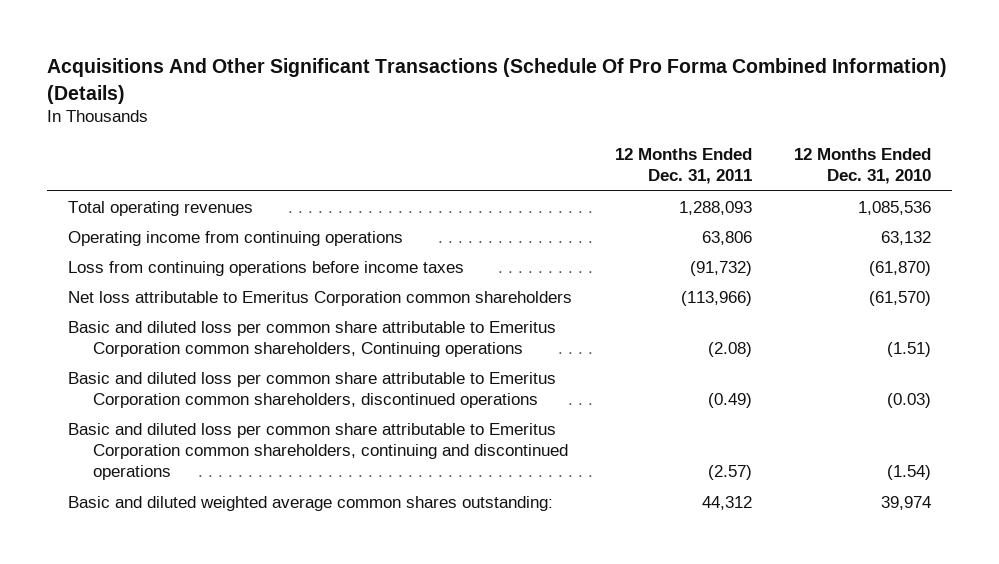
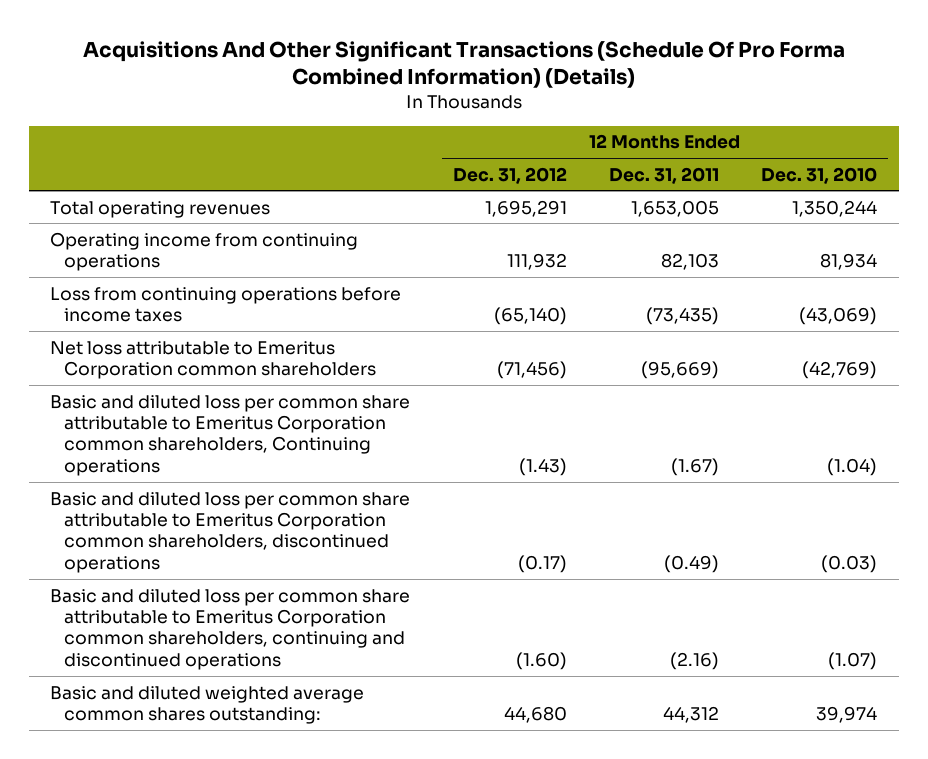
- | 12 Months Ended Dec. 31, 2011 | 12 Months Ended Dec. 31, 2010
+ | 12 Months Ended Dec. 31, 2012 | 12 Months Ended Dec. 31, 2011 | 12 Months Ended Dec. 31, 2010
- Total operating revenues | 1,288,093 | 1,085,536
- Operating income from continuing operations | 63,806 | 63,132
- Loss from continuing operations before income taxes | (91,732) | (61,870)
- Net loss attributable to Emeritus Corporation common shareholders | (113,966) | (61,570)
- Basic and diluted loss per common share attributable to Emeritus Corporation common shareholders, Continuing operations | (2.08) | (1.51)
+ Total operating revenues | 1,695,291 | 1,653,005 | 1,350,244
+ Operating income from continuing operations | 111,932 | 82,103 | 81,934
+ Loss from continuing operations before income taxes | (65,140) | (73,435) | (43,069)
+ Net loss attributable to Emeritus Corporation common shareholders | (71,456) | (95,669) | (42,769)
+ Basic and diluted loss per common share attributable to Emeritus Corporation common shareholders, Continuing operations | (1.43) | (1.67) | (1.04)
- Basic and diluted loss per common share attributable to Emeritus Corporation common shareholders, continuing and discontinued operations | (2.57) | (1.54)
+ Basic and diluted loss per common share attributable to Emeritus Corporation common shareholders, continuing and discontinued operations | (1.60) | (2.16) | (1.07)

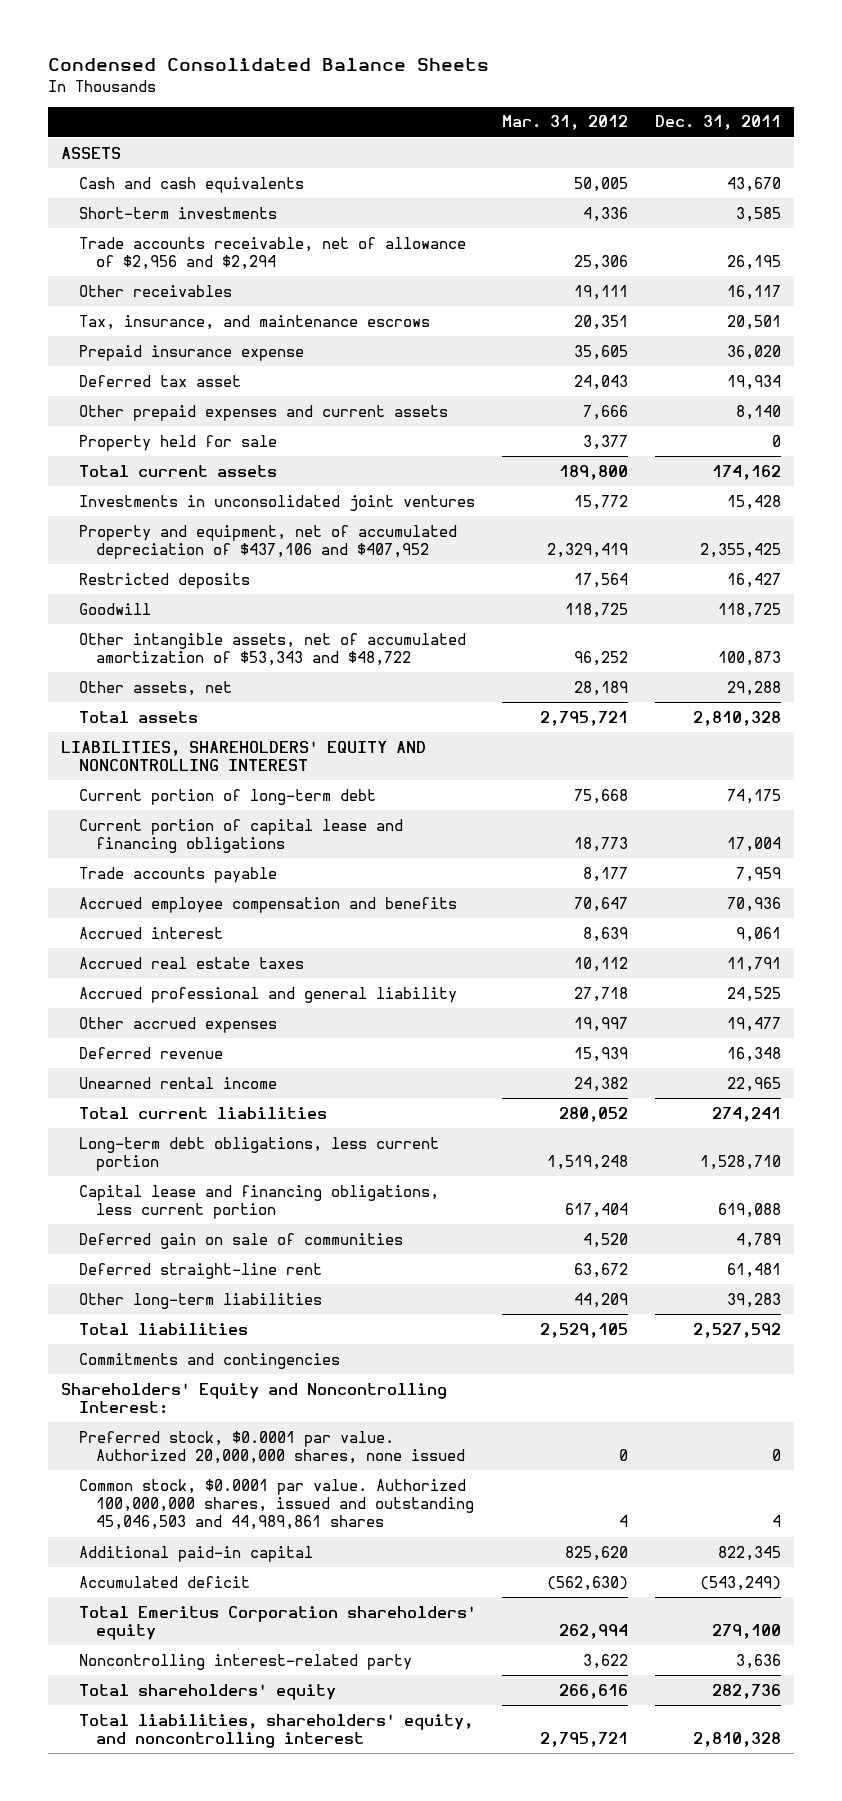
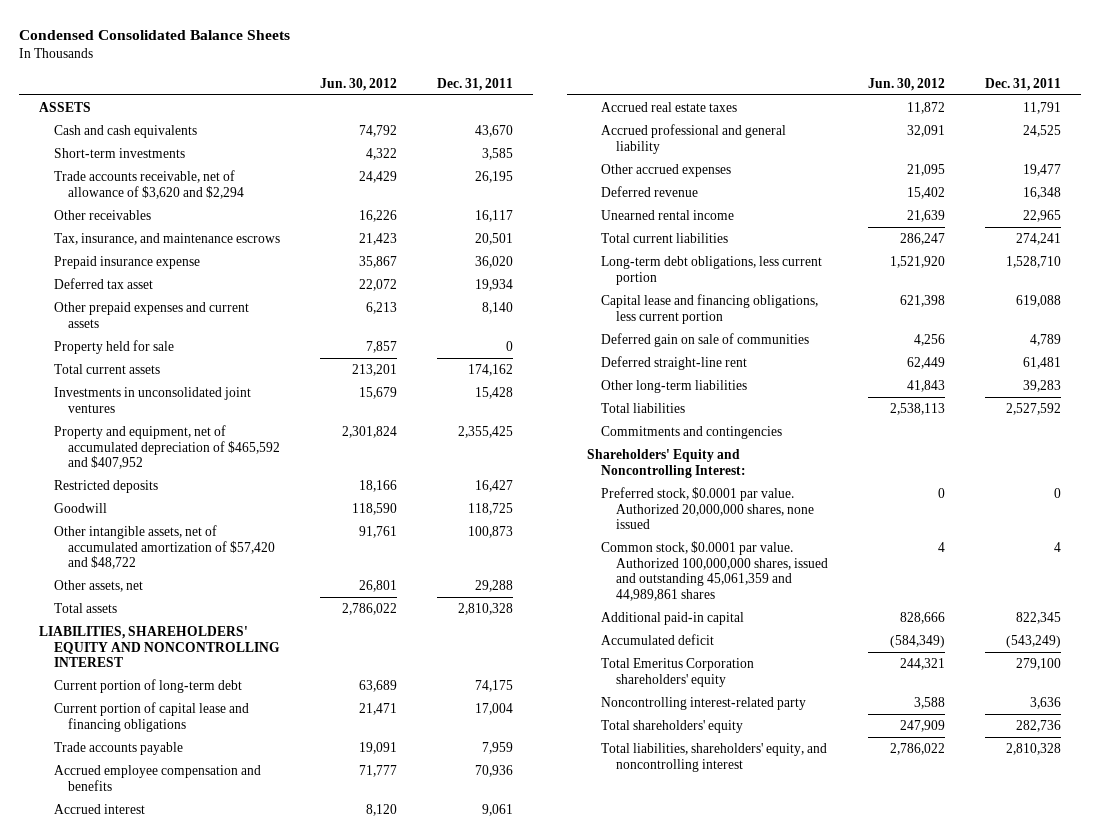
- | Mar. 31, 2012 | Dec. 31, 2011
+ | Jun. 30, 2012 | Dec. 31, 2011
- Trade accounts receivable, net of allowance of $2,956 and $2,294 | 25,306 | 26,195
+ Trade accounts receivable, net of allowance of $3,620 and $2,294 | 24,429 | 26,195
- Property and equipment, net of accumulated depreciation of $437,106 and $407,952 | 2,329,419 | 2,355,425
+ Property and equipment, net of accumulated depreciation of $465,592 and $407,952 | 2,301,824 | 2,355,425
- Other intangible assets, net of accumulated amortization of $53,343 and $48,722 | 96,252 | 100,873
+ Other intangible assets, net of accumulated amortization of $57,420 and $48,722 | 91,761 | 100,873
- Common stock, $0.0001 par value. Authorized 100,000,000 shares, issued and outstanding 45,046,503 and 44,989,861 shares | 4 | 4
+ Common stock, $0.0001 par value. Authorized 100,000,000 shares, issued and outstanding 45,061,359 and 44,989,861 shares | 4 | 4

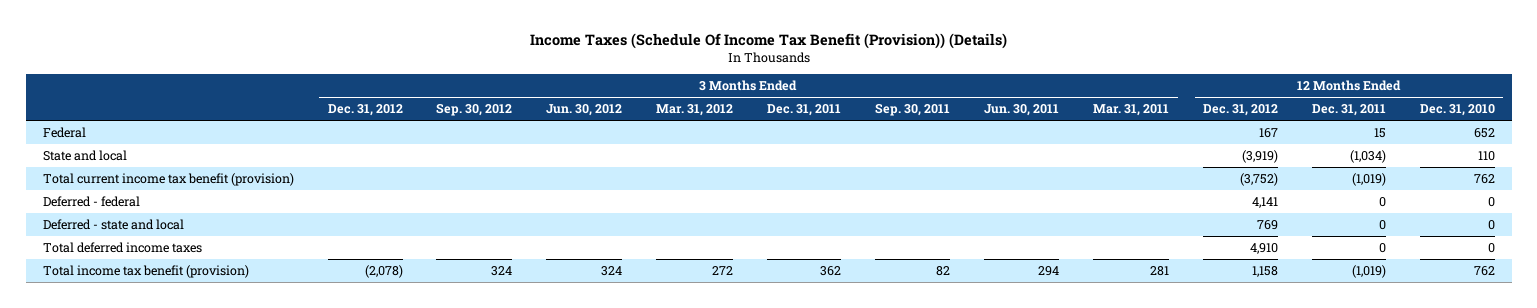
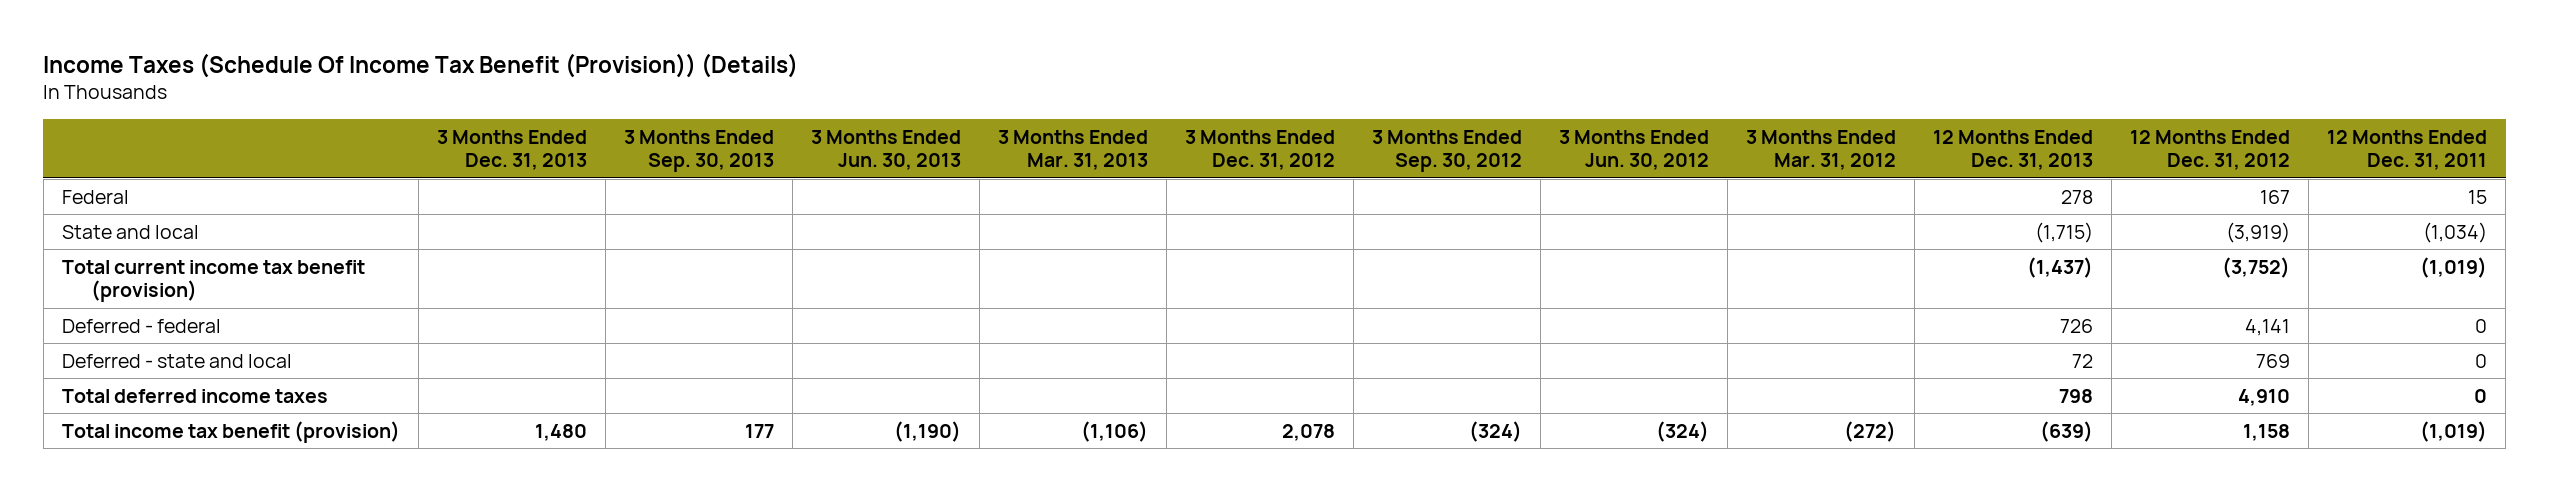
- | 3 Months Ended Dec. 31, 2012 | 3 Months Ended Sep. 30, 2012 | 3 Months Ended Jun. 30, 2012 | 3 Months Ended Mar. 31, 2012 | 3 Months Ended Dec. 31, 2011 | 3 Months Ended Sep. 30, 2011 | 3 Months Ended Jun. 30, 2011 | 3 Months Ended Mar. 31, 2011 | 12 Months Ended Dec. 31, 2012 | 12 Months Ended Dec. 31, 2011 | 12 Months Ended Dec. 31, 2010
+ | 3 Months Ended Dec. 31, 2013 | 3 Months Ended Sep. 30, 2013 | 3 Months Ended Jun. 30, 2013 | 3 Months Ended Mar. 31, 2013 | 3 Months Ended Dec. 31, 2012 | 3 Months Ended Sep. 30, 2012 | 3 Months Ended Jun. 30, 2012 | 3 Months Ended Mar. 31, 2012 | 12 Months Ended Dec. 31, 2013 | 12 Months Ended Dec. 31, 2012 | 12 Months Ended Dec. 31, 2011
- Total income tax benefit (provision) | (2,078) | 324 | 324 | 272 | 362 | 82 | 294 | 281 | 1,158 | (1,019) | 762
+ Total income tax benefit (provision) | 1,480 | 177 | (1,190) | (1,106) | 2,078 | (324) | (324) | (272) | (639) | 1,158 | (1,019)

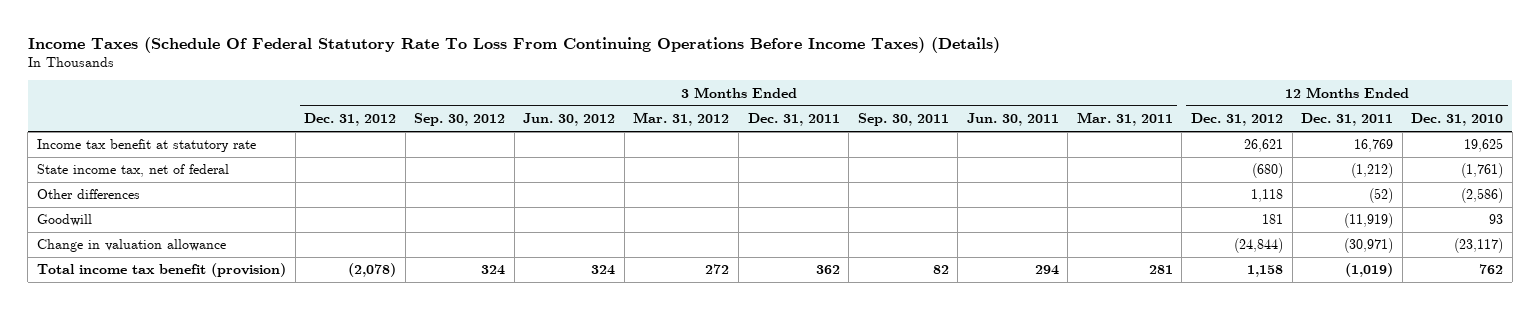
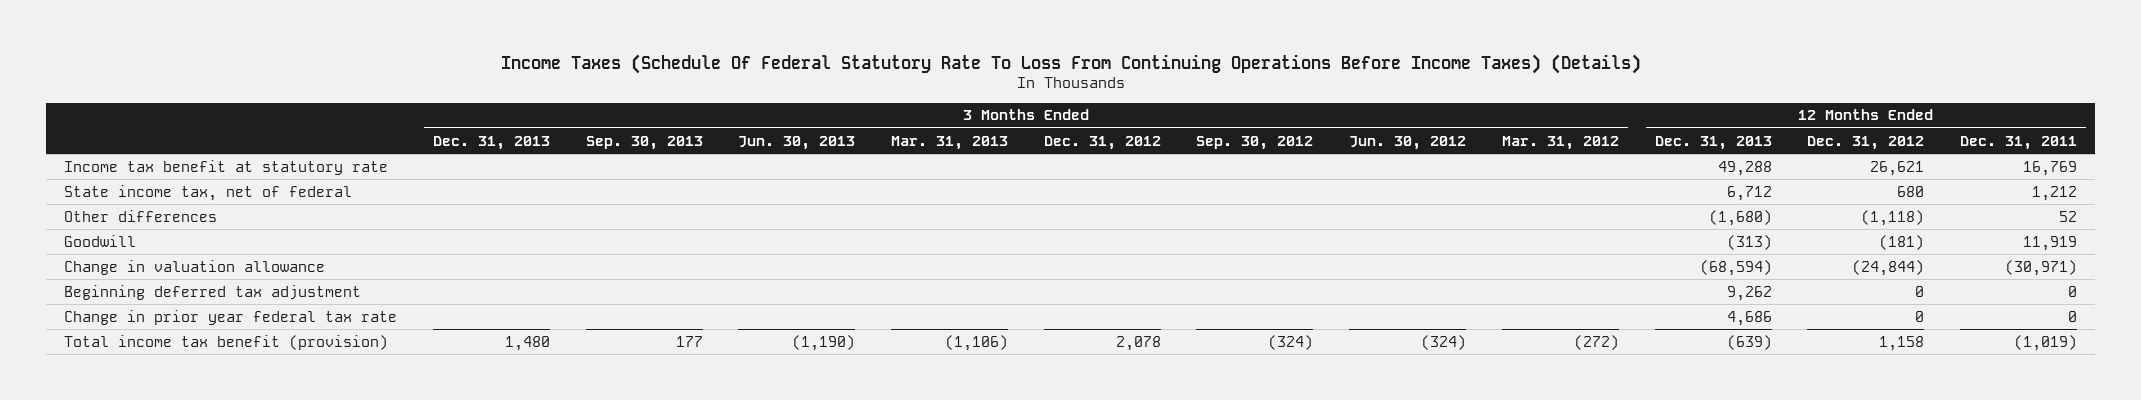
- | 3 Months Ended Dec. 31, 2012 | 3 Months Ended Sep. 30, 2012 | 3 Months Ended Jun. 30, 2012 | 3 Months Ended Mar. 31, 2012 | 3 Months Ended Dec. 31, 2011 | 3 Months Ended Sep. 30, 2011 | 3 Months Ended Jun. 30, 2011 | 3 Months Ended Mar. 31, 2011 | 12 Months Ended Dec. 31, 2012 | 12 Months Ended Dec. 31, 2011 | 12 Months Ended Dec. 31, 2010
+ | 3 Months Ended Dec. 31, 2013 | 3 Months Ended Sep. 30, 2013 | 3 Months Ended Jun. 30, 2013 | 3 Months Ended Mar. 31, 2013 | 3 Months Ended Dec. 31, 2012 | 3 Months Ended Sep. 30, 2012 | 3 Months Ended Jun. 30, 2012 | 3 Months Ended Mar. 31, 2012 | 12 Months Ended Dec. 31, 2013 | 12 Months Ended Dec. 31, 2012 | 12 Months Ended Dec. 31, 2011
- State income tax, net of federal | | | | | | | | | (680) | (1,212) | (1,761)
- Other differences | | | | | | | | | 1,118 | (52) | (2,586)
- Goodwill | | | | | | | | | 181 | (11,919) | 93
+ State income tax, net of federal | | | | | | | | | 6,712 | 680 | 1,212
+ Other differences | | | | | | | | | (1,680) | (1,118) | 52
+ Goodwill | | | | | | | | | (313) | (181) | 11,919
- Total income tax benefit (provision) | (2,078) | 324 | 324 | 272 | 362 | 82 | 294 | 281 | 1,158 | (1,019) | 762
+ Beginning deferred tax adjustment | | | | | | | | | 9,262 | 0 | 0
+ Change in prior year federal tax rate | | | | | | | | | 4,686 | 0 | 0
+ Total income tax benefit (provision) | 1,480 | 177 | (1,190) | (1,106) | 2,078 | (324) | (324) | (272) | (639) | 1,158 | (1,019)

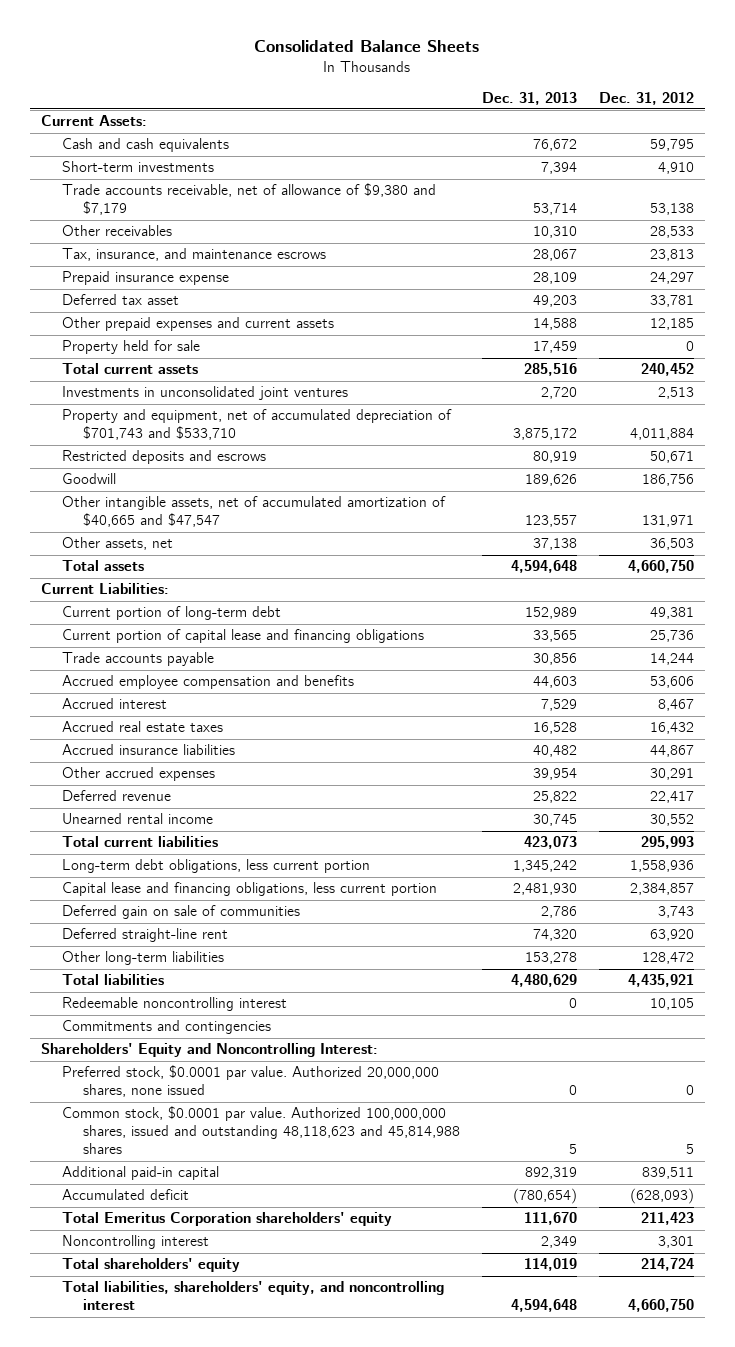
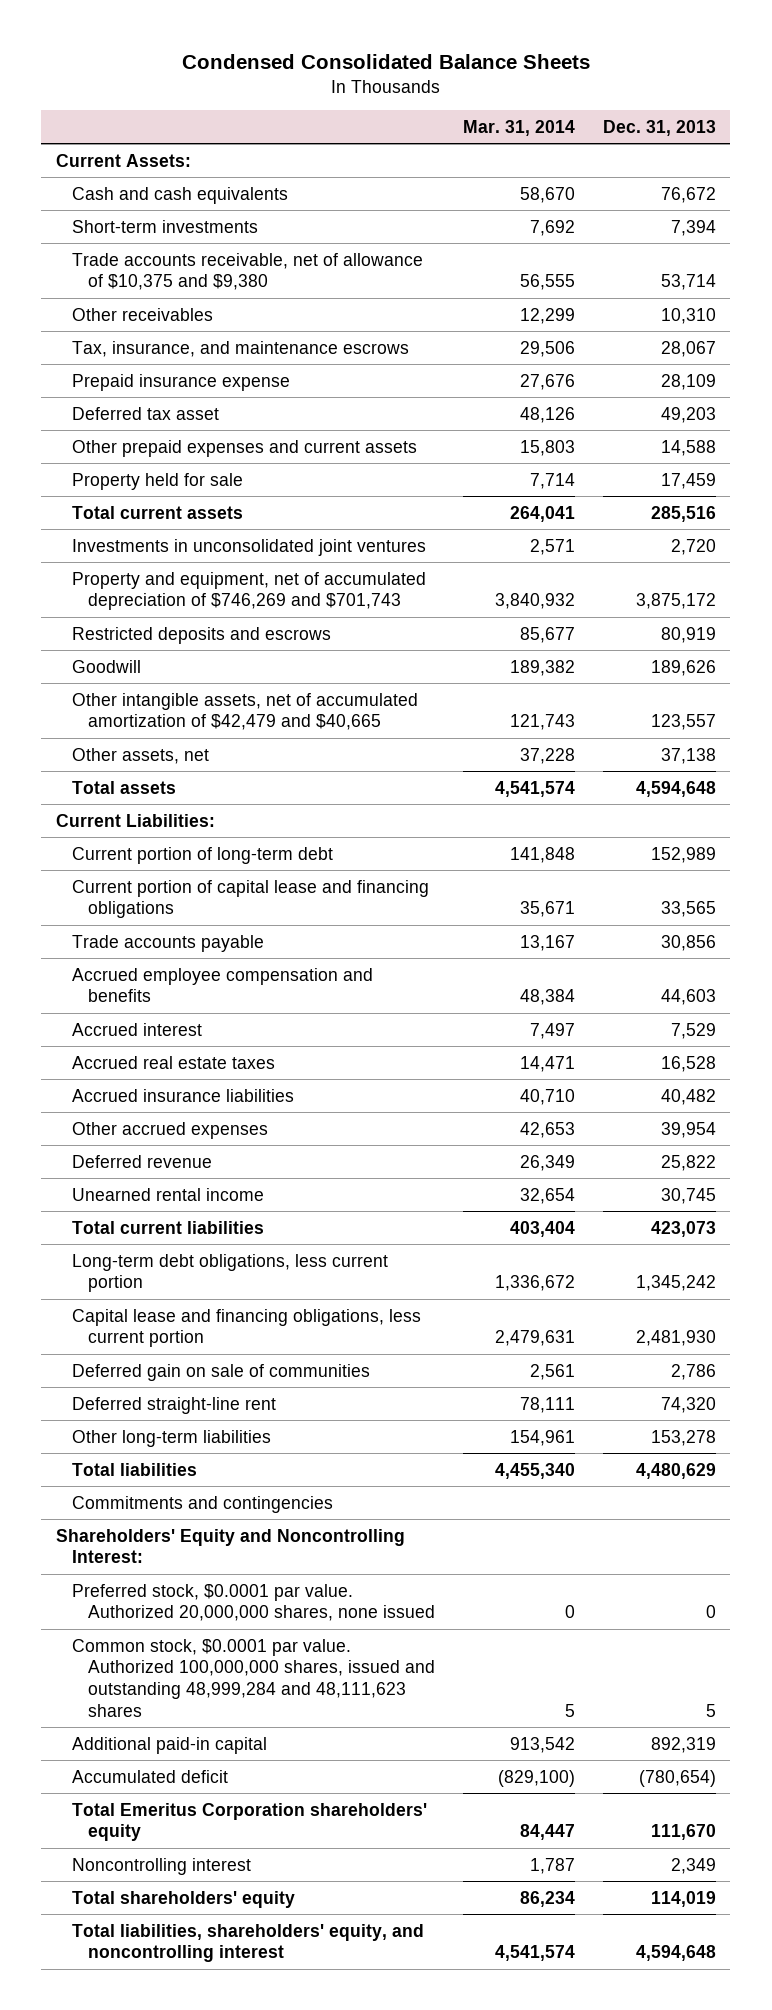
- Consolidated Balance Sheets
+ Condensed Consolidated Balance Sheets
- | Dec. 31, 2013 | Dec. 31, 2012
+ | Mar. 31, 2014 | Dec. 31, 2013
- Trade accounts receivable, net of allowance of $9,380 and $7,179 | 53,714 | 53,138
+ Trade accounts receivable, net of allowance of $10,375 and $9,380 | 56,555 | 53,714
- Property and equipment, net of accumulated depreciation of $701,743 and $533,710 | 3,875,172 | 4,011,884
+ Property and equipment, net of accumulated depreciation of $746,269 and $701,743 | 3,840,932 | 3,875,172
- Other intangible assets, net of accumulated amortization of $40,665 and $47,547 | 123,557 | 131,971
+ Other intangible assets, net of accumulated amortization of $42,479 and $40,665 | 121,743 | 123,557
- Redeemable noncontrolling interest | 0 | 10,105
- Common stock, $0.0001 par value. Authorized 100,000,000 shares, issued and outstanding 48,118,623 and 45,814,988 shares | 5 | 5
+ Common stock, $0.0001 par value. Authorized 100,000,000 shares, issued and outstanding 48,999,284 and 48,111,623 shares | 5 | 5

